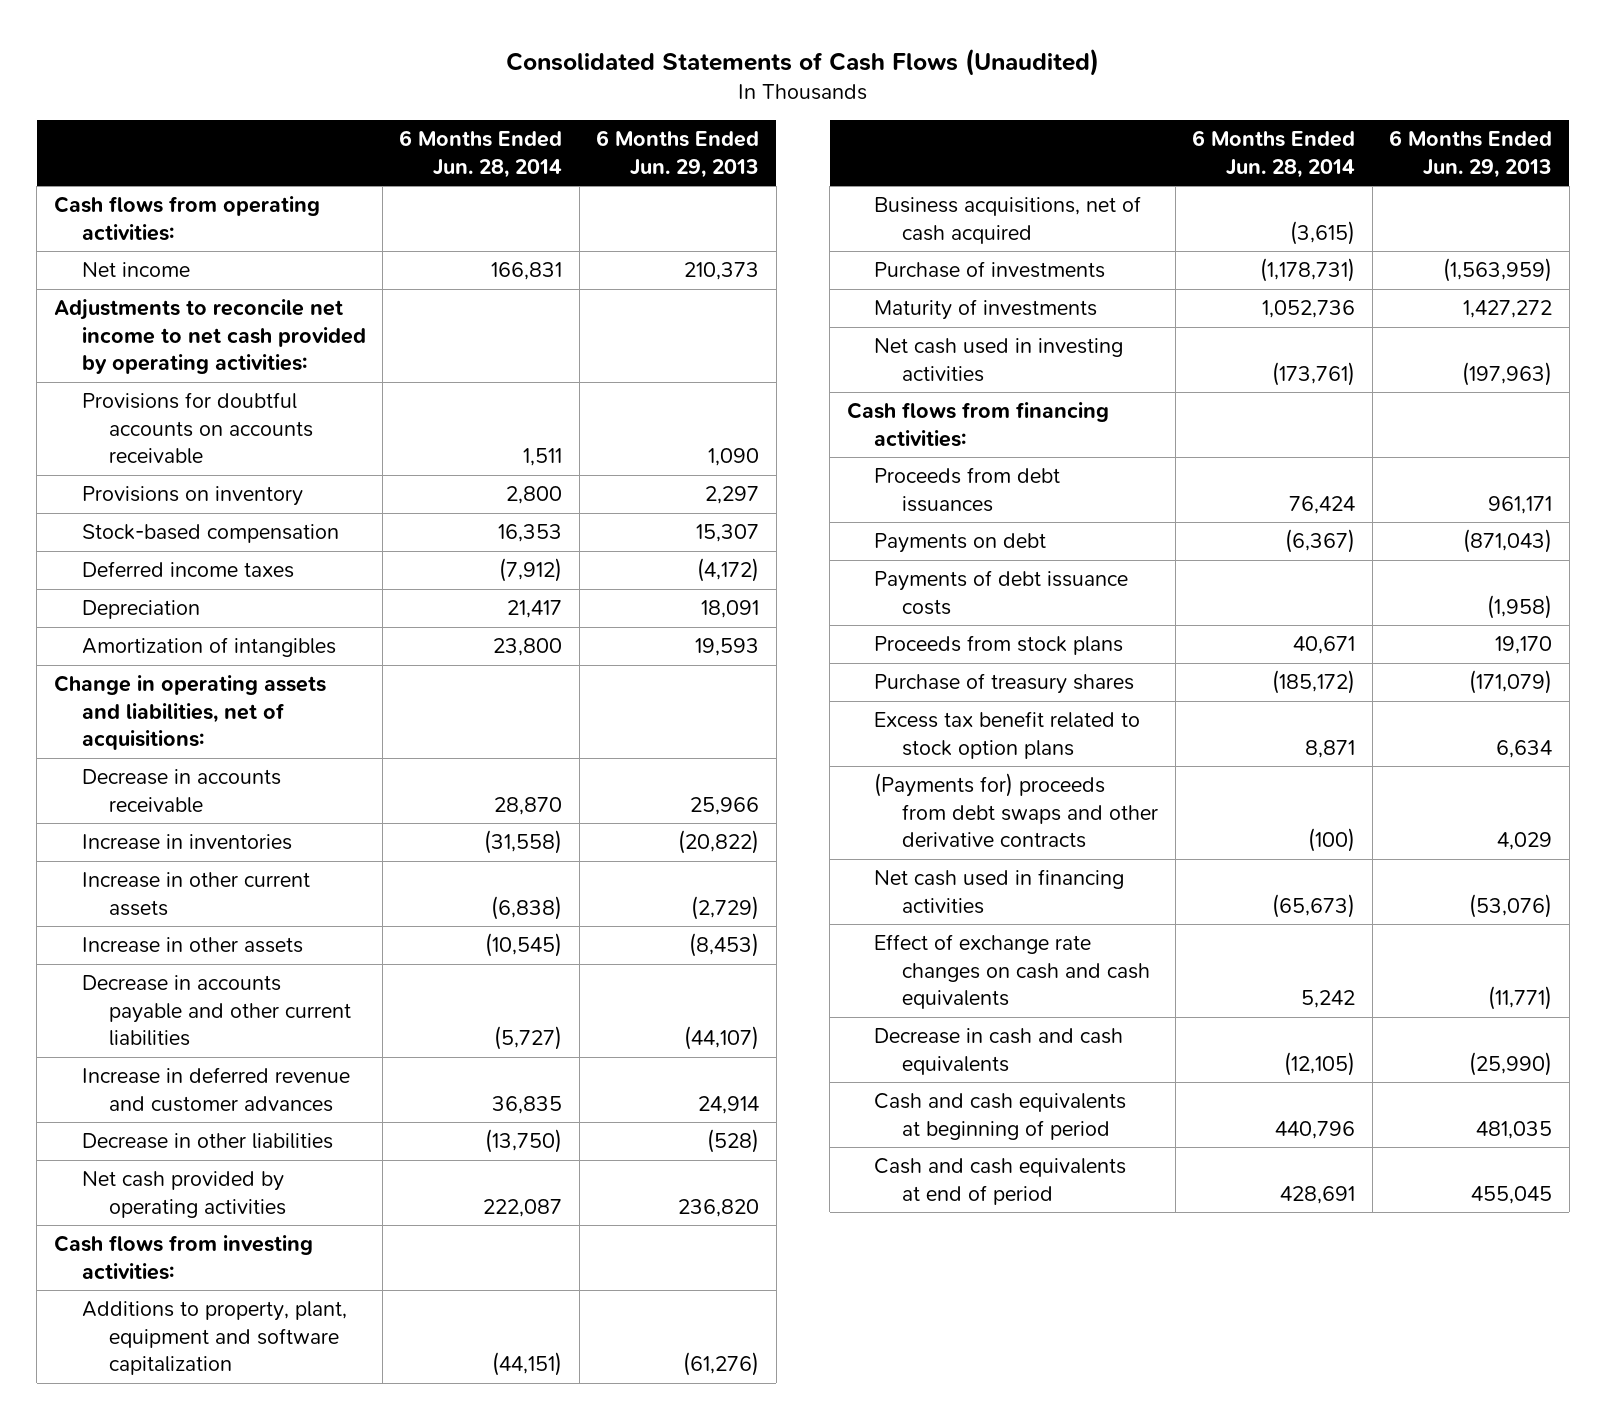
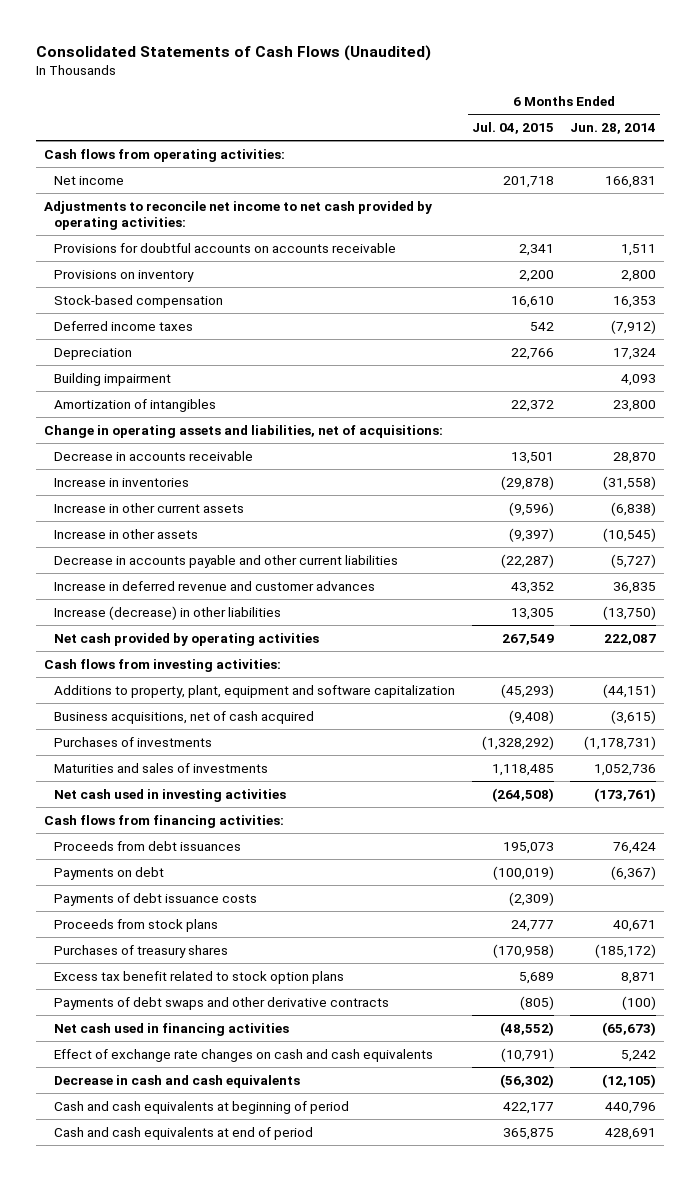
- | 6 Months Ended Jun. 28, 2014 | 6 Months Ended Jun. 29, 2013
+ | 6 Months Ended Jul. 04, 2015 | 6 Months Ended Jun. 28, 2014
- Depreciation | 21,417 | 18,091
+ Depreciation | 22,766 | 17,324
+ Building impairment | | 4,093
- Decrease in other liabilities | (13,750) | (528)
+ Increase (decrease) in other liabilities | 13,305 | (13,750)
- Purchase of investments | (1,178,731) | (1,563,959)
- Maturity of investments | 1,052,736 | 1,427,272
+ Purchases of investments | (1,328,292) | (1,178,731)
+ Maturities and sales of investments | 1,118,485 | 1,052,736
- Purchase of treasury shares | (185,172) | (171,079)
+ Purchases of treasury shares | (170,958) | (185,172)
- (Payments for) proceeds from debt swaps and other derivative contracts | (100) | 4,029
+ Payments of debt swaps and other derivative contracts | (805) | (100)

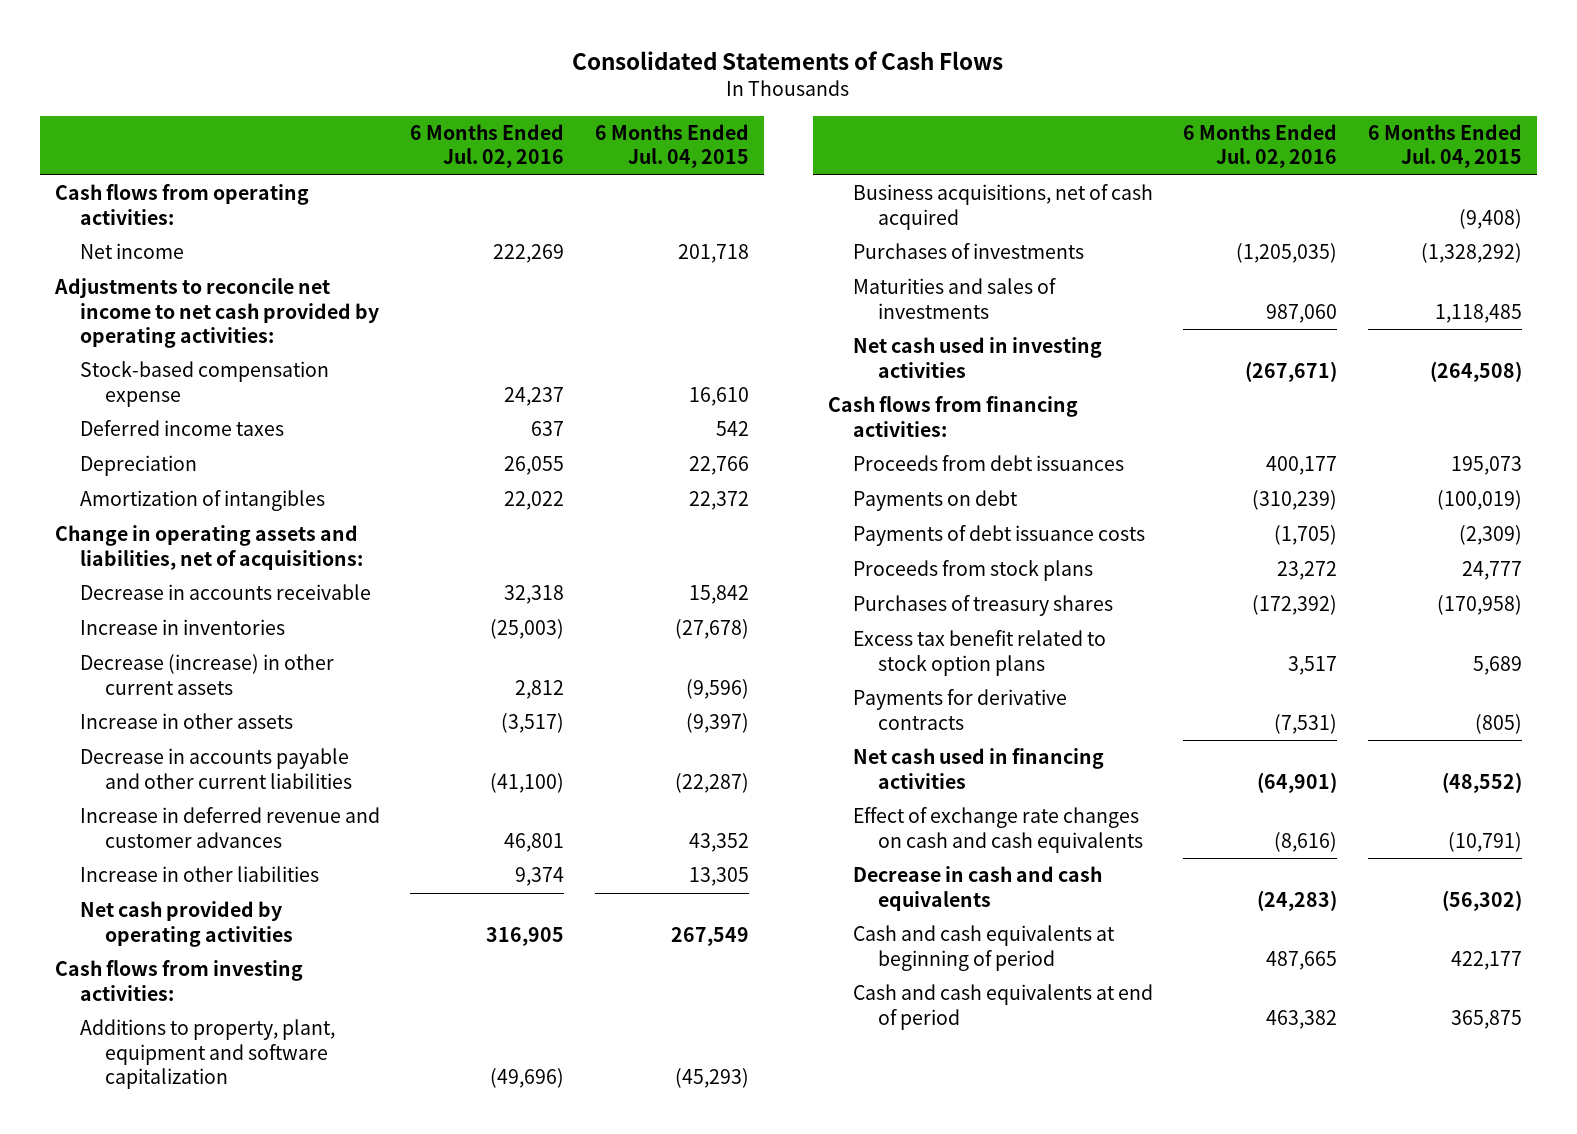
- Consolidated Statements of Cash Flows (Unaudited)
+ Consolidated Statements of Cash Flows
- | 6 Months Ended Jul. 04, 2015 | 6 Months Ended Jun. 28, 2014
+ | 6 Months Ended Jul. 02, 2016 | 6 Months Ended Jul. 04, 2015
- Provisions for doubtful accounts on accounts receivable | 2,341 | 1,511
- Provisions on inventory | 2,200 | 2,800
- Stock-based compensation | 16,610 | 16,353
+ Stock-based compensation expense | 24,237 | 16,610
- Building impairment | | 4,093
- Decrease in accounts receivable | 13,501 | 28,870
- Increase in inventories | (29,878) | (31,558)
- Increase in other current assets | (9,596) | (6,838)
+ Decrease in accounts receivable | 32,318 | 15,842
+ Increase in inventories | (25,003) | (27,678)
+ Decrease (increase) in other current assets | 2,812 | (9,596)
- Increase (decrease) in other liabilities | 13,305 | (13,750)
+ Increase in other liabilities | 9,374 | 13,305
- Payments of debt swaps and other derivative contracts | (805) | (100)
+ Payments for derivative contracts | (7,531) | (805)

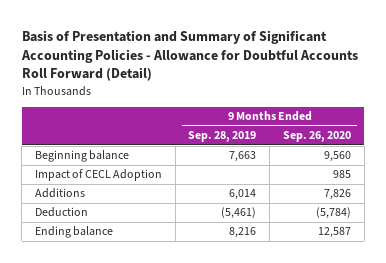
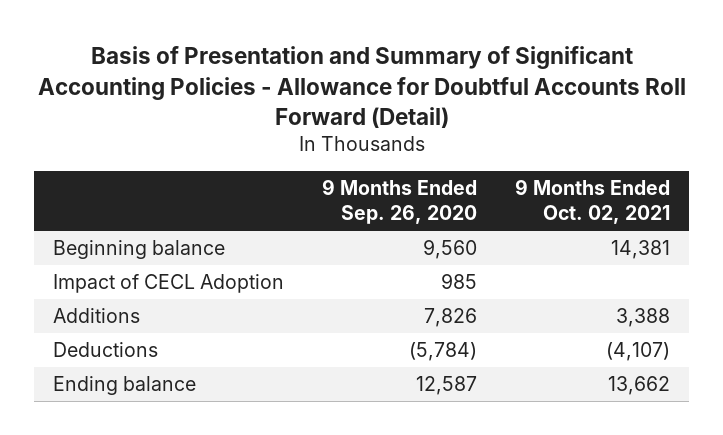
- | 9 Months Ended Sep. 28, 2019 | 9 Months Ended Sep. 26, 2020
+ | 9 Months Ended Sep. 26, 2020 | 9 Months Ended Oct. 02, 2021
- Deduction | (5,461) | (5,784)
+ Deductions | (5,784) | (4,107)

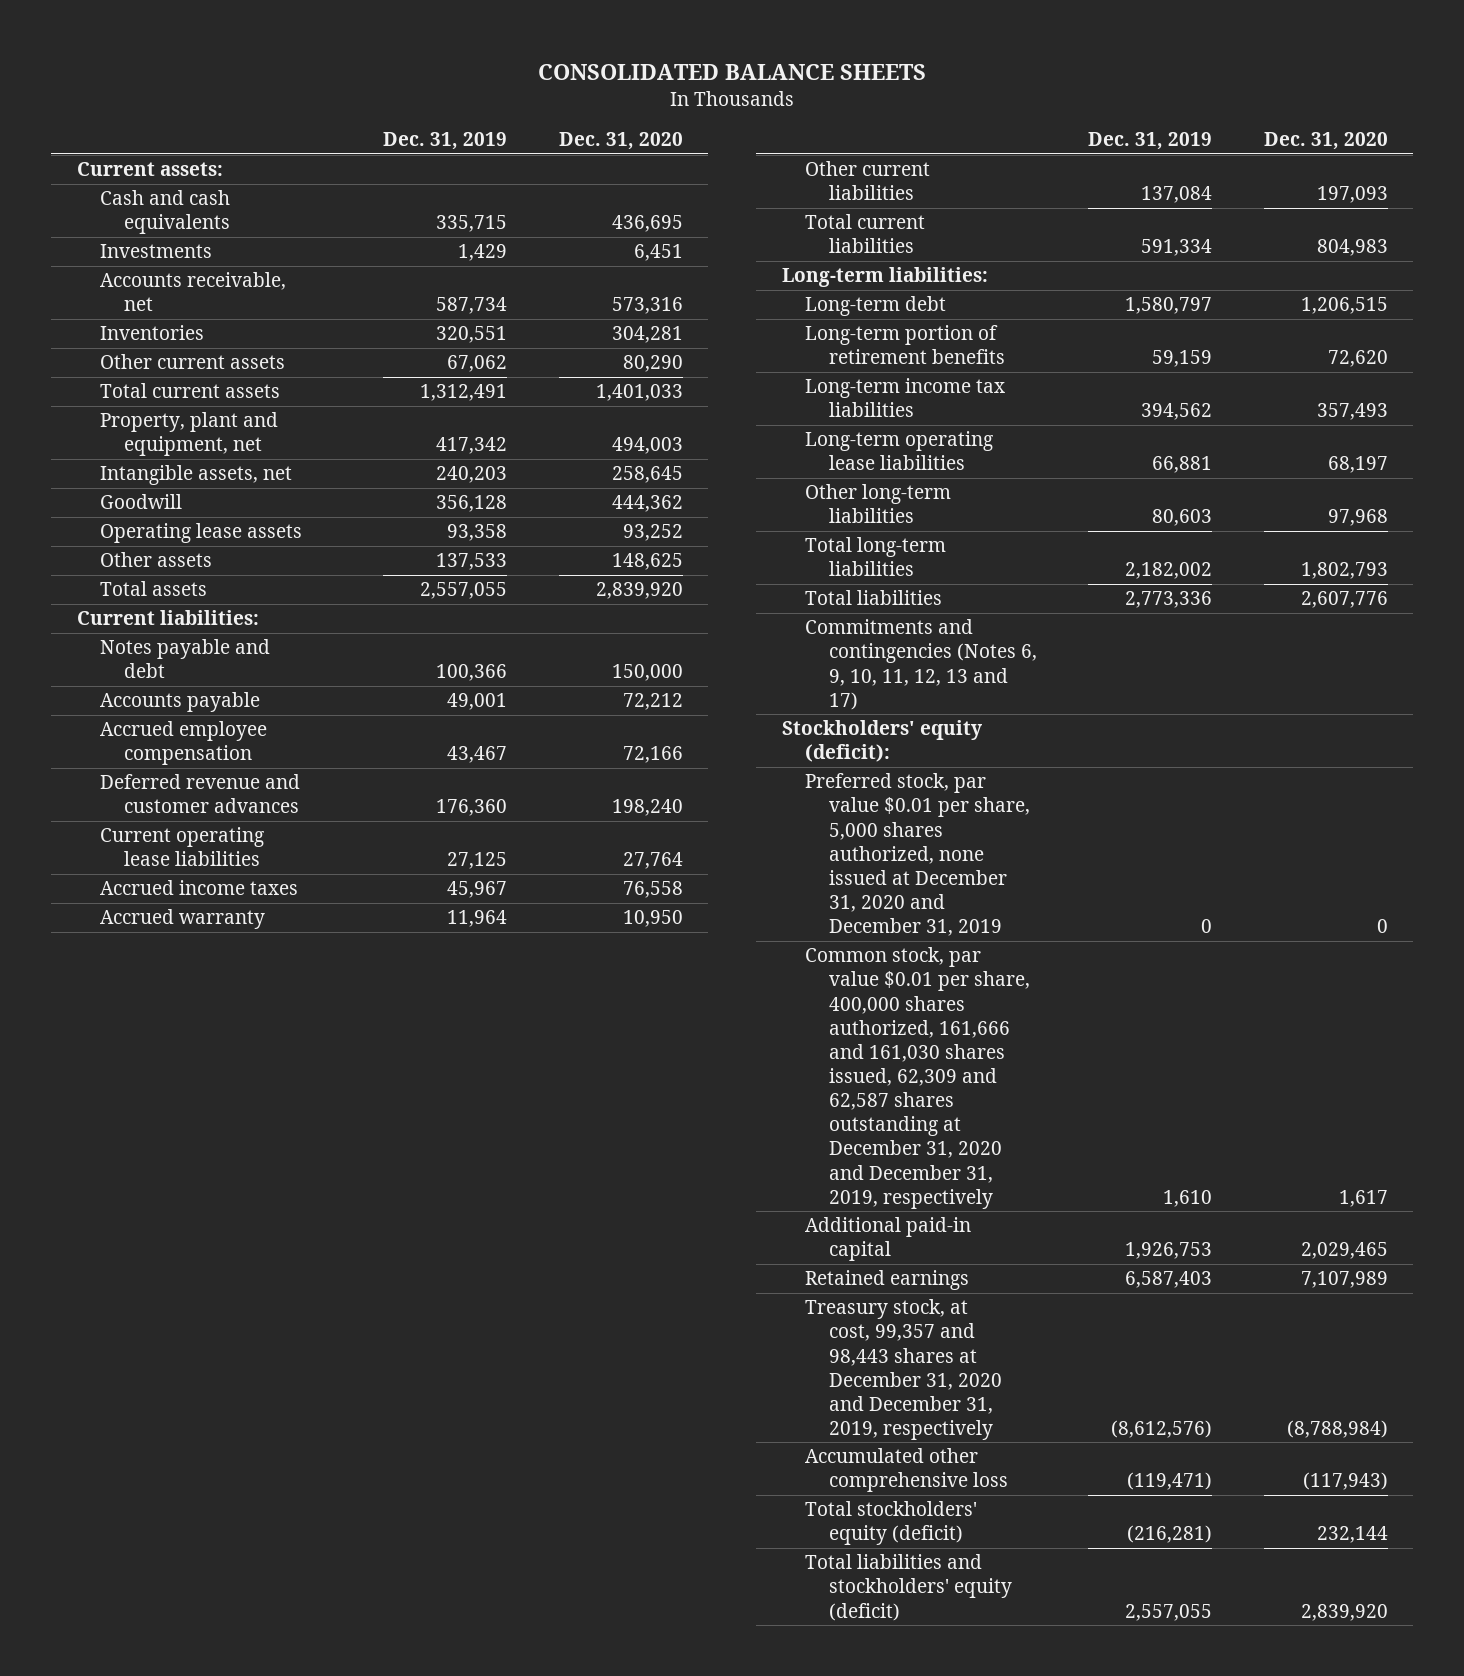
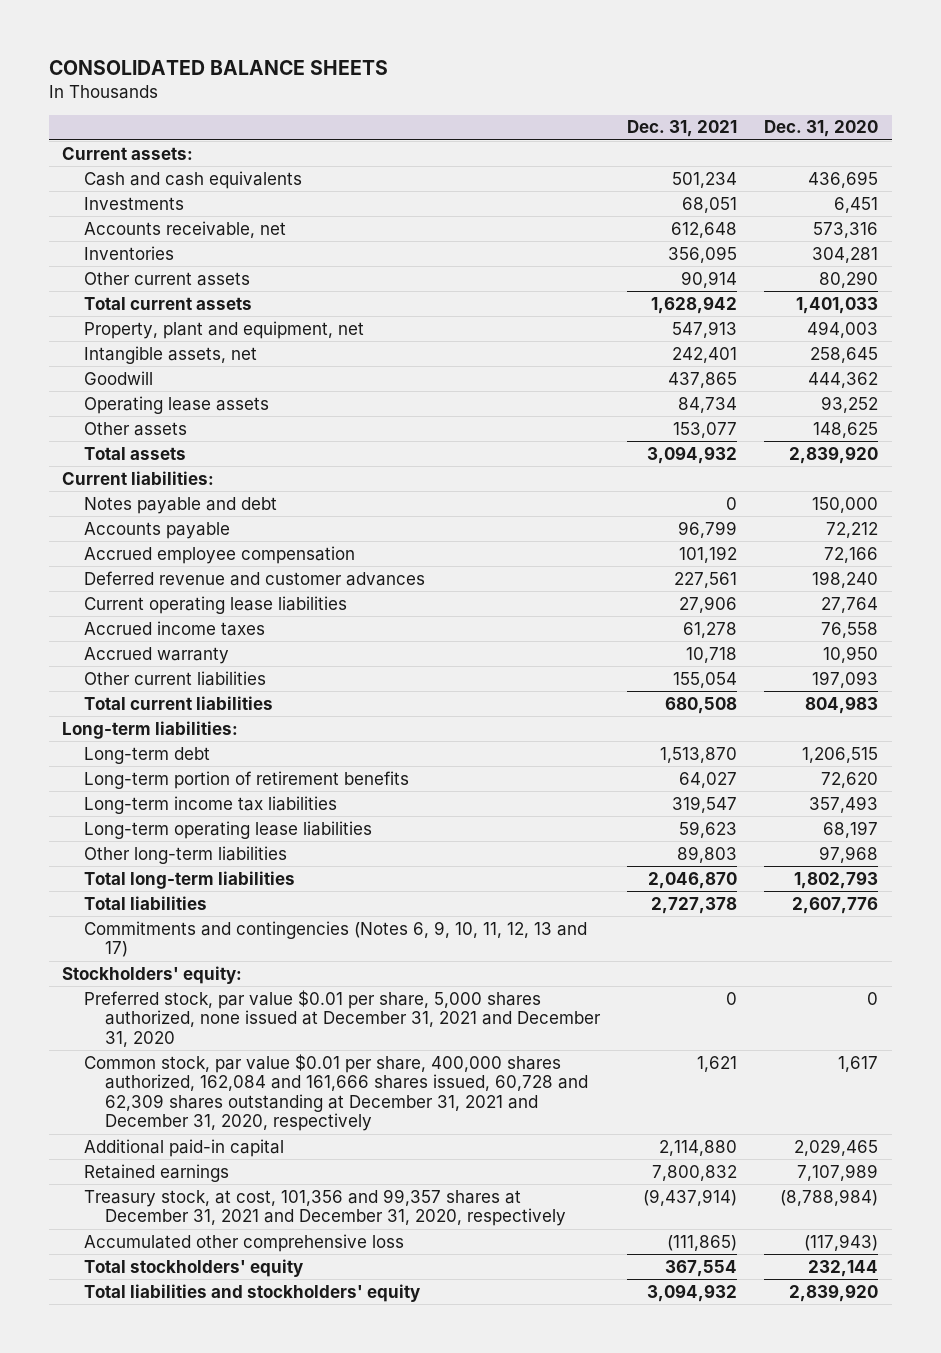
- | Dec. 31, 2019 | Dec. 31, 2020
+ | Dec. 31, 2021 | Dec. 31, 2020
- Stockholders' equity (deficit):
- Preferred stock, par value $0.01 per share, 5,000 shares authorized, none issued at December 31, 2020 and December 31, 2019 | 0 | 0
- Common stock, par value $0.01 per share, 400,000 shares authorized, 161,666 and 161,030 shares issued, 62,309 and 62,587 shares outstanding at December 31, 2020 and December 31, 2019, respectively | 1,610 | 1,617
+ Stockholders' equity:
+ Preferred stock, par value $0.01 per share, 5,000 shares authorized, none issued at December 31, 2021 and December 31, 2020 | 0 | 0
+ Common stock, par value $0.01 per share, 400,000 shares authorized, 162,084 and 161,666 shares issued, 60,728 and 62,309 shares outstanding at December 31, 2021 and December 31, 2020, respectively | 1,621 | 1,617
- Treasury stock, at cost, 99,357 and 98,443 shares at December 31, 2020 and December 31, 2019, respectively | (8,612,576) | (8,788,984)
+ Treasury stock, at cost, 101,356 and 99,357 shares at December 31, 2021 and December 31, 2020, respectively | (9,437,914) | (8,788,984)
- Total stockholders' equity (deficit) | (216,281) | 232,144
- Total liabilities and stockholders' equity (deficit) | 2,557,055 | 2,839,920
+ Total stockholders' equity | 367,554 | 232,144
+ Total liabilities and stockholders' equity | 3,094,932 | 2,839,920

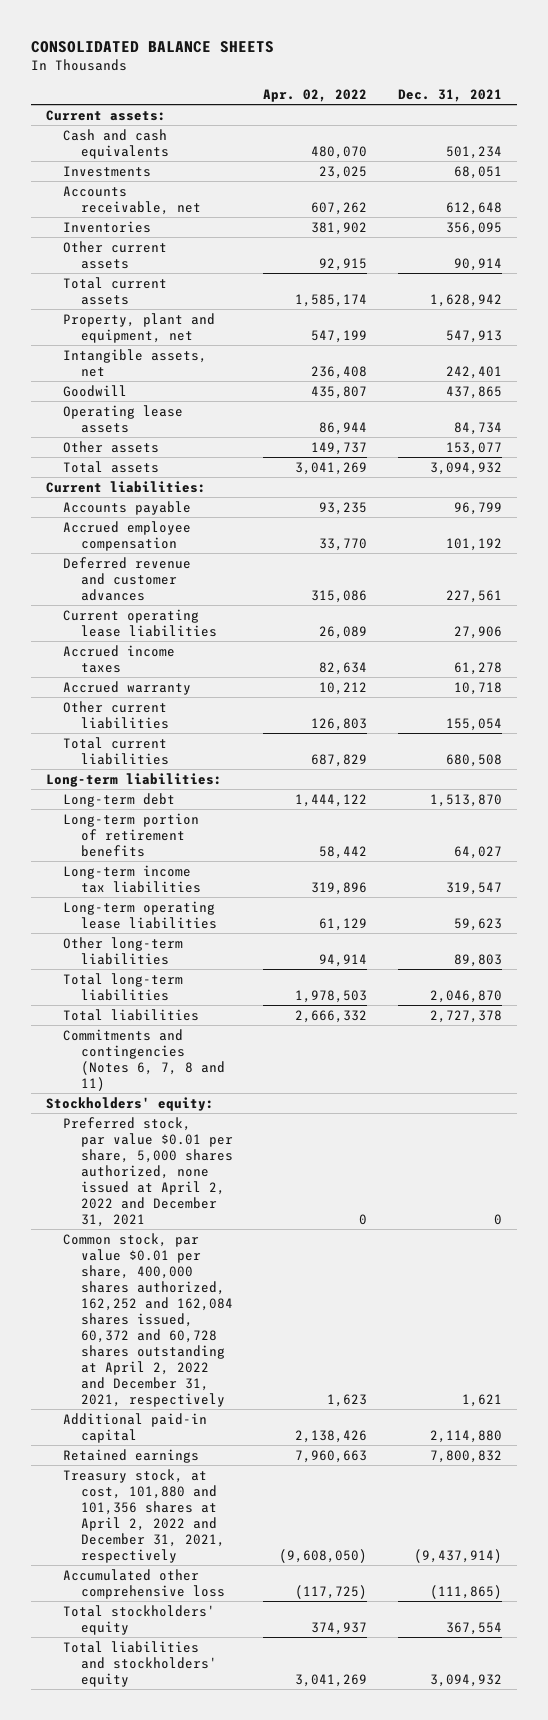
- | Dec. 31, 2021 | Dec. 31, 2020
+ | Apr. 02, 2022 | Dec. 31, 2021
- Notes payable and debt | 0 | 150,000
- Commitments and contingencies (Notes 6, 9, 10, 11, 12, 13 and 17)
+ Commitments and contingencies (Notes 6, 7, 8 and 11)
- Preferred stock, par value $0.01 per share, 5,000 shares authorized, none issued at December 31, 2021 and December 31, 2020 | 0 | 0
- Common stock, par value $0.01 per share, 400,000 shares authorized, 162,084 and 161,666 shares issued, 60,728 and 62,309 shares outstanding at December 31, 2021 and December 31, 2020, respectively | 1,621 | 1,617
+ Preferred stock, par value $0.01 per share, 5,000 shares authorized, none issued at April 2, 2022 and December 31, 2021 | 0 | 0
+ Common stock, par value $0.01 per share, 400,000 shares authorized, 162,252 and 162,084 shares issued, 60,372 and 60,728 shares outstanding at April 2, 2022 and December 31, 2021, respectively | 1,623 | 1,621
- Treasury stock, at cost, 101,356 and 99,357 shares at December 31, 2021 and December 31, 2020, respectively | (9,437,914) | (8,788,984)
+ Treasury stock, at cost, 101,880 and 101,356 shares at April 2, 2022 and December 31, 2021, respectively | (9,608,050) | (9,437,914)

